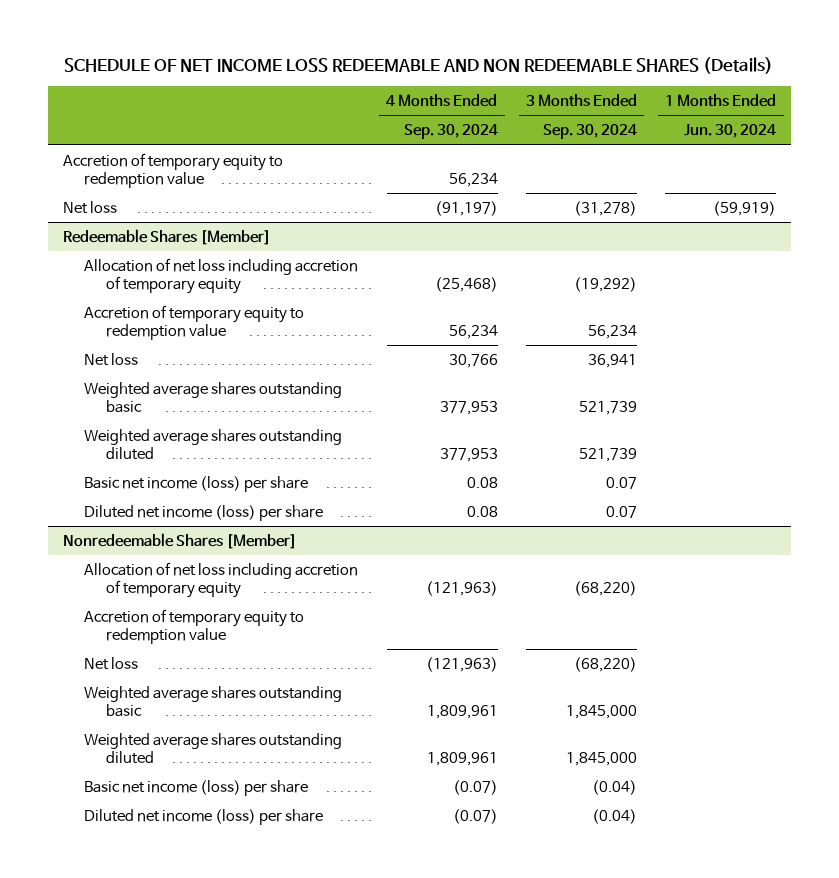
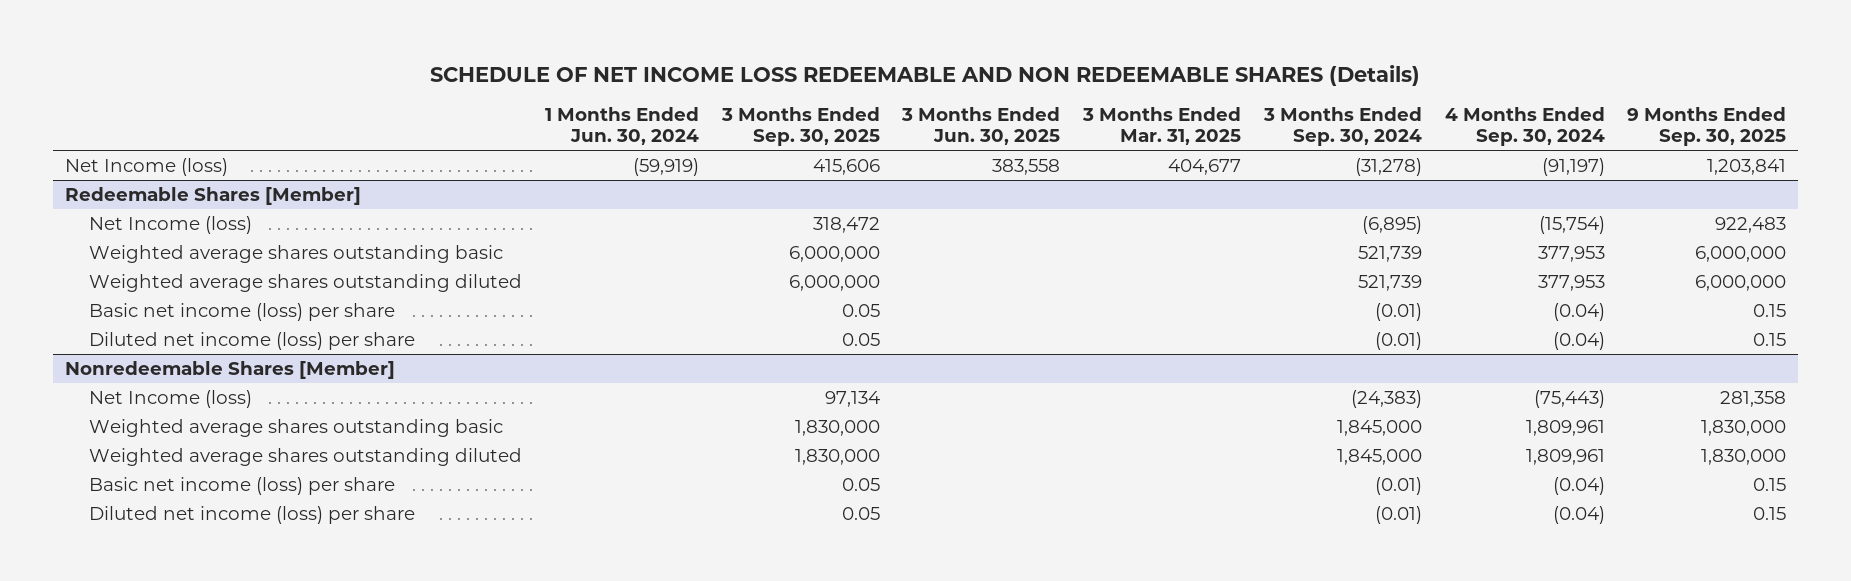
- | 4 Months Ended Sep. 30, 2024 | 3 Months Ended Sep. 30, 2024 | 1 Months Ended Jun. 30, 2024
+ | 1 Months Ended Jun. 30, 2024 | 3 Months Ended Sep. 30, 2025 | 3 Months Ended Jun. 30, 2025 | 3 Months Ended Mar. 31, 2025 | 3 Months Ended Sep. 30, 2024 | 4 Months Ended Sep. 30, 2024 | 9 Months Ended Sep. 30, 2025
- Accretion of temporary equity to redemption value | 56,234 | |
- Net loss | (91,197) | (31,278) | (59,919)
+ Net Income (loss) | (59,919) | 415,606 | 383,558 | 404,677 | (31,278) | (91,197) | 1,203,841
@ Redeemable Shares [Member]
- Allocation of net loss including accretion of temporary equity | (25,468) | (19,292) |
- Accretion of temporary equity to redemption value | 56,234 | 56,234 |
- Net loss | 30,766 | 36,941 |
+ Net Income (loss) | | 318,472 | | | (6,895) | (15,754) | 922,483
- Basic net income (loss) per share | 0.08 | 0.07 |
- Diluted net income (loss) per share | 0.08 | 0.07 |
+ Basic net income (loss) per share | | 0.05 | | | (0.01) | (0.04) | 0.15
+ Diluted net income (loss) per share | | 0.05 | | | (0.01) | (0.04) | 0.15
@ Nonredeemable Shares [Member]
- Allocation of net loss including accretion of temporary equity | (121,963) | (68,220) |
- Accretion of temporary equity to redemption value
- Net loss | (121,963) | (68,220) |
+ Net Income (loss) | | 97,134 | | | (24,383) | (75,443) | 281,358
- Basic net income (loss) per share | (0.07) | (0.04) |
- Diluted net income (loss) per share | (0.07) | (0.04) |
+ Basic net income (loss) per share | | 0.05 | | | (0.01) | (0.04) | 0.15
+ Diluted net income (loss) per share | | 0.05 | | | (0.01) | (0.04) | 0.15

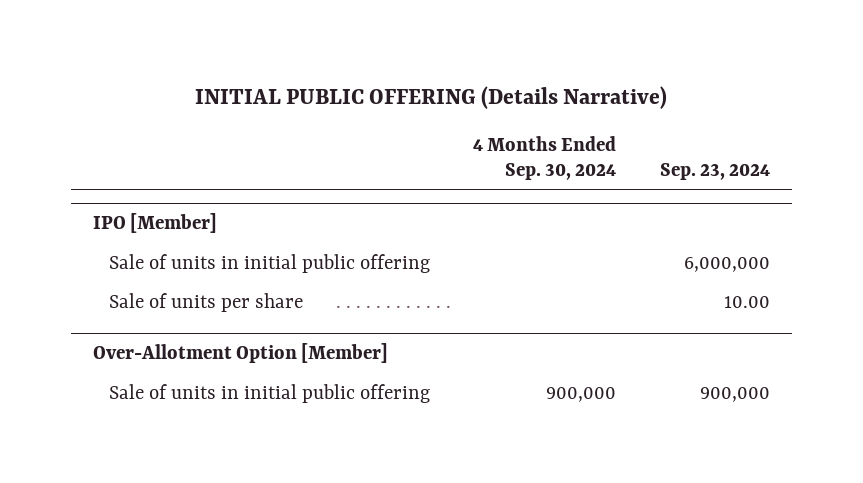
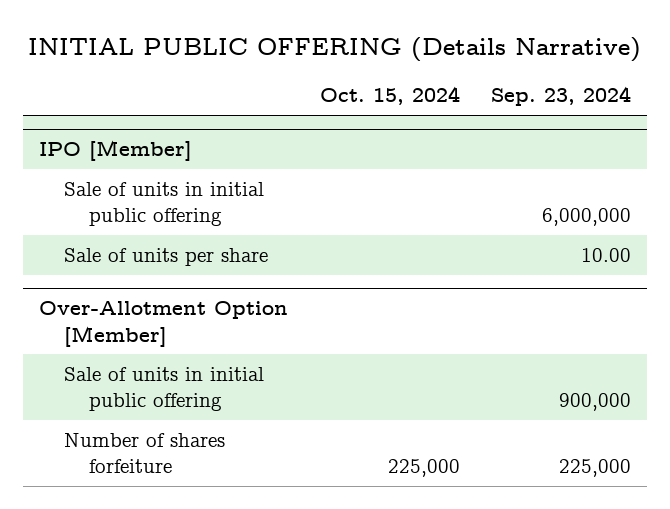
- | 4 Months Ended Sep. 30, 2024 | Sep. 23, 2024
+ | Oct. 15, 2024 | Sep. 23, 2024
@ Over-Allotment Option [Member]
+ Number of shares forfeiture | 225,000 | 225,000

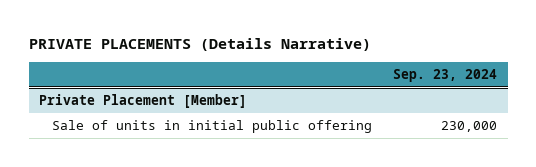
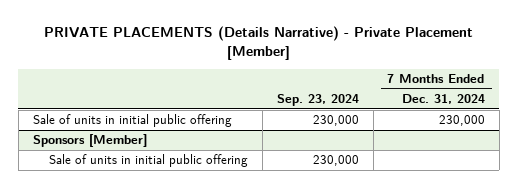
- PRIVATE PLACEMENTS (Details Narrative)
+ PRIVATE PLACEMENTS (Details Narrative) - Private Placement [Member]
- | Sep. 23, 2024
+ | Sep. 23, 2024 | 7 Months Ended Dec. 31, 2024
- Private Placement [Member]
+ Sponsors [Member]
+ Sale of units in initial public offering | 230,000 |

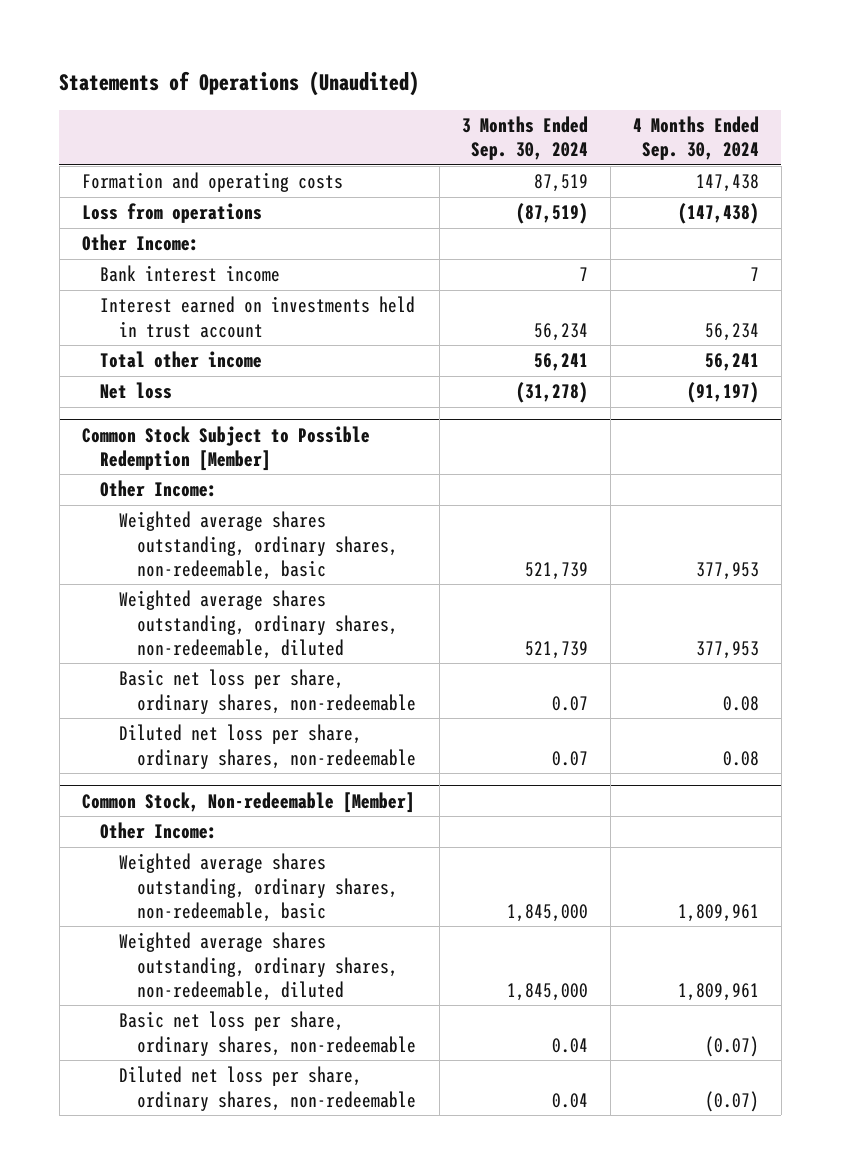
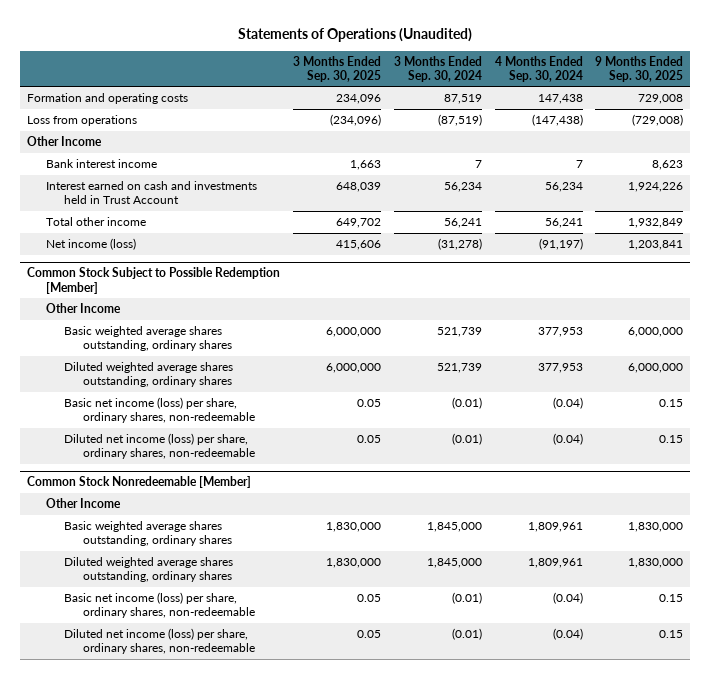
- | 3 Months Ended Sep. 30, 2024 | 4 Months Ended Sep. 30, 2024
+ | 3 Months Ended Sep. 30, 2025 | 3 Months Ended Sep. 30, 2024 | 4 Months Ended Sep. 30, 2024 | 9 Months Ended Sep. 30, 2025
- Other Income:
+ Other Income
- Interest earned on investments held in trust account | 56,234 | 56,234
+ Interest earned on cash and investments held in Trust Account | 648,039 | 56,234 | 56,234 | 1,924,226
- Net loss | (31,278) | (91,197)
+ Net income (loss) | 415,606 | (31,278) | (91,197) | 1,203,841
@ Common Stock Subject to Possible Redemption [Member]
- Other Income:
- Weighted average shares outstanding, ordinary shares, non-redeemable, basic | 521,739 | 377,953
- Weighted average shares outstanding, ordinary shares, non-redeemable, diluted | 521,739 | 377,953
- Basic net loss per share, ordinary shares, non-redeemable | 0.07 | 0.08
- Diluted net loss per share, ordinary shares, non-redeemable | 0.07 | 0.08
- Common Stock, Non-redeemable [Member]
- Other Income:
- Weighted average shares outstanding, ordinary shares, non-redeemable, basic | 1,845,000 | 1,809,961
- Weighted average shares outstanding, ordinary shares, non-redeemable, diluted | 1,845,000 | 1,809,961
- Basic net loss per share, ordinary shares, non-redeemable | 0.04 | (0.07)
- Diluted net loss per share, ordinary shares, non-redeemable | 0.04 | (0.07)
@ Common Stock Subject to Possible Redemption [Member]
+ Other Income
+ Basic weighted average shares outstanding, ordinary shares | 6,000,000 | 521,739 | 377,953 | 6,000,000
+ Diluted weighted average shares outstanding, ordinary shares | 6,000,000 | 521,739 | 377,953 | 6,000,000
+ Basic net income (loss) per share, ordinary shares, non-redeemable | 0.05 | (0.01) | (0.04) | 0.15
+ Diluted net income (loss) per share, ordinary shares, non-redeemable | 0.05 | (0.01) | (0.04) | 0.15
+ Common Stock Nonredeemable [Member]
+ Other Income
+ Basic weighted average shares outstanding, ordinary shares | 1,830,000 | 1,845,000 | 1,809,961 | 1,830,000
+ Diluted weighted average shares outstanding, ordinary shares | 1,830,000 | 1,845,000 | 1,809,961 | 1,830,000
+ Basic net income (loss) per share, ordinary shares, non-redeemable | 0.05 | (0.01) | (0.04) | 0.15
+ Diluted net income (loss) per share, ordinary shares, non-redeemable | 0.05 | (0.01) | (0.04) | 0.15

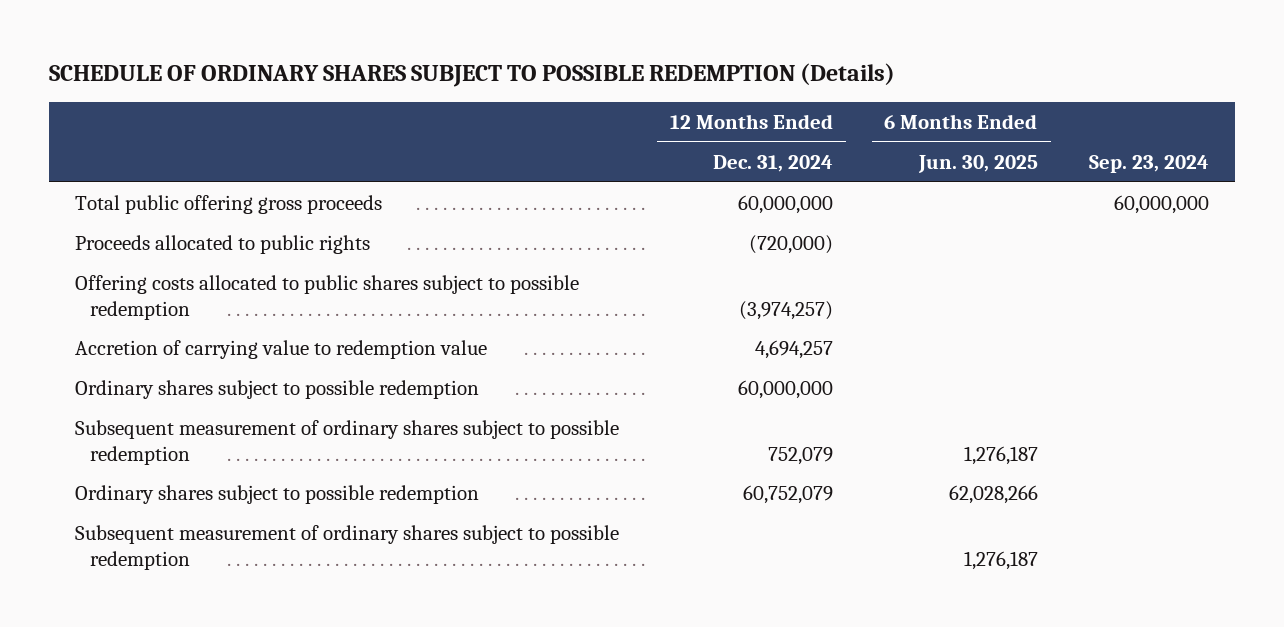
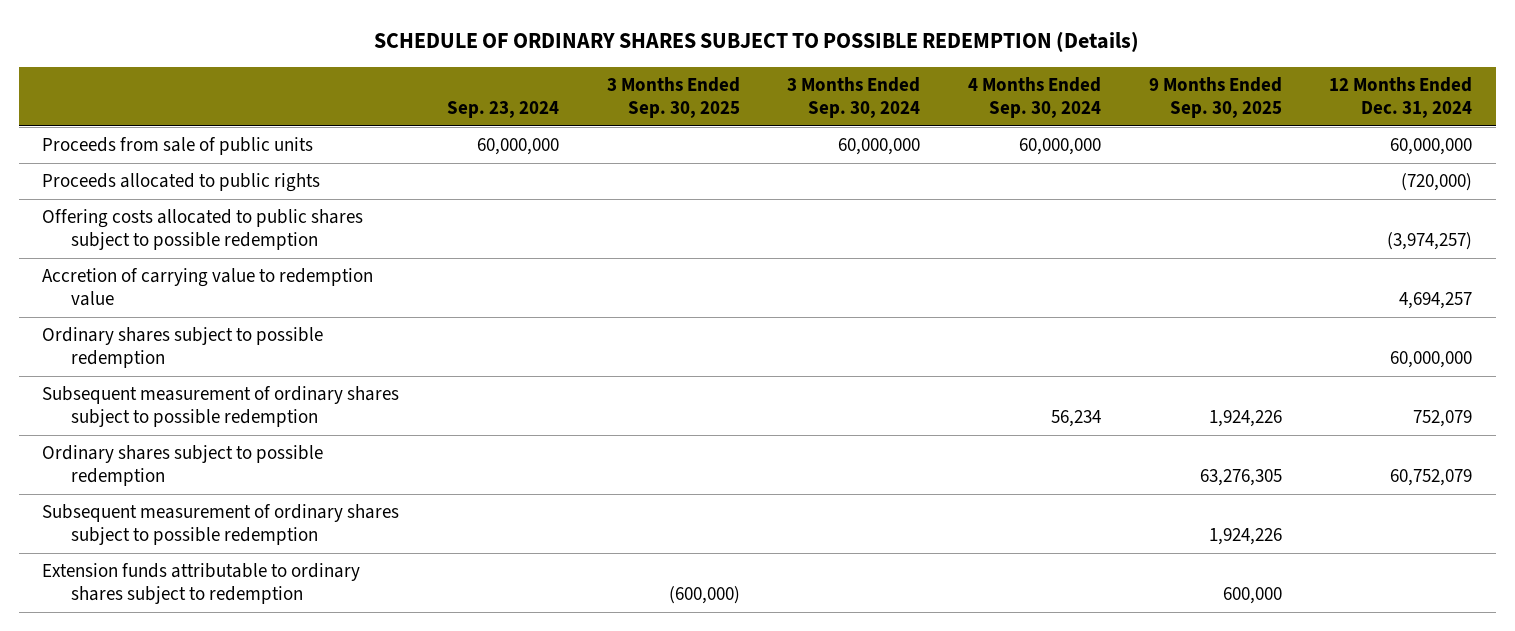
- | 12 Months Ended Dec. 31, 2024 | 6 Months Ended Jun. 30, 2025 | Sep. 23, 2024
+ | Sep. 23, 2024 | 3 Months Ended Sep. 30, 2025 | 3 Months Ended Sep. 30, 2024 | 4 Months Ended Sep. 30, 2024 | 9 Months Ended Sep. 30, 2025 | 12 Months Ended Dec. 31, 2024
- Total public offering gross proceeds | 60,000,000 | | 60,000,000
+ Proceeds from sale of public units | 60,000,000 | | 60,000,000 | 60,000,000 | | 60,000,000
+ Extension funds attributable to ordinary shares subject to redemption | | (600,000) | | | 600,000 |

